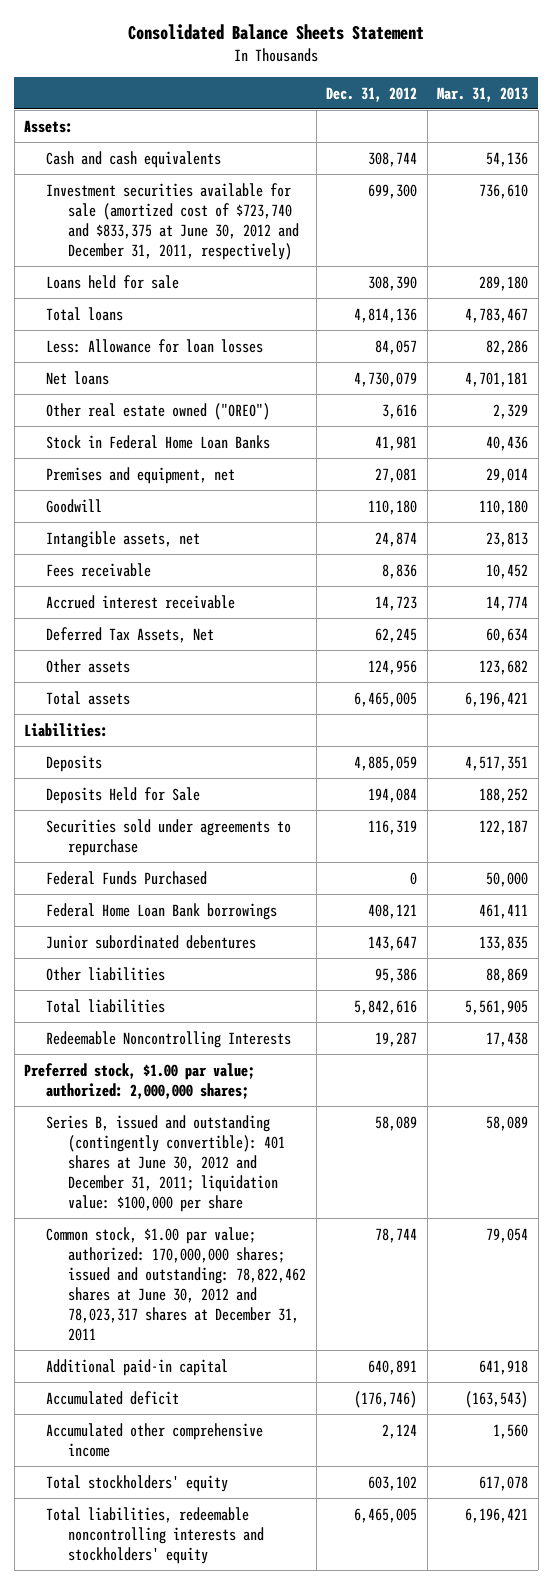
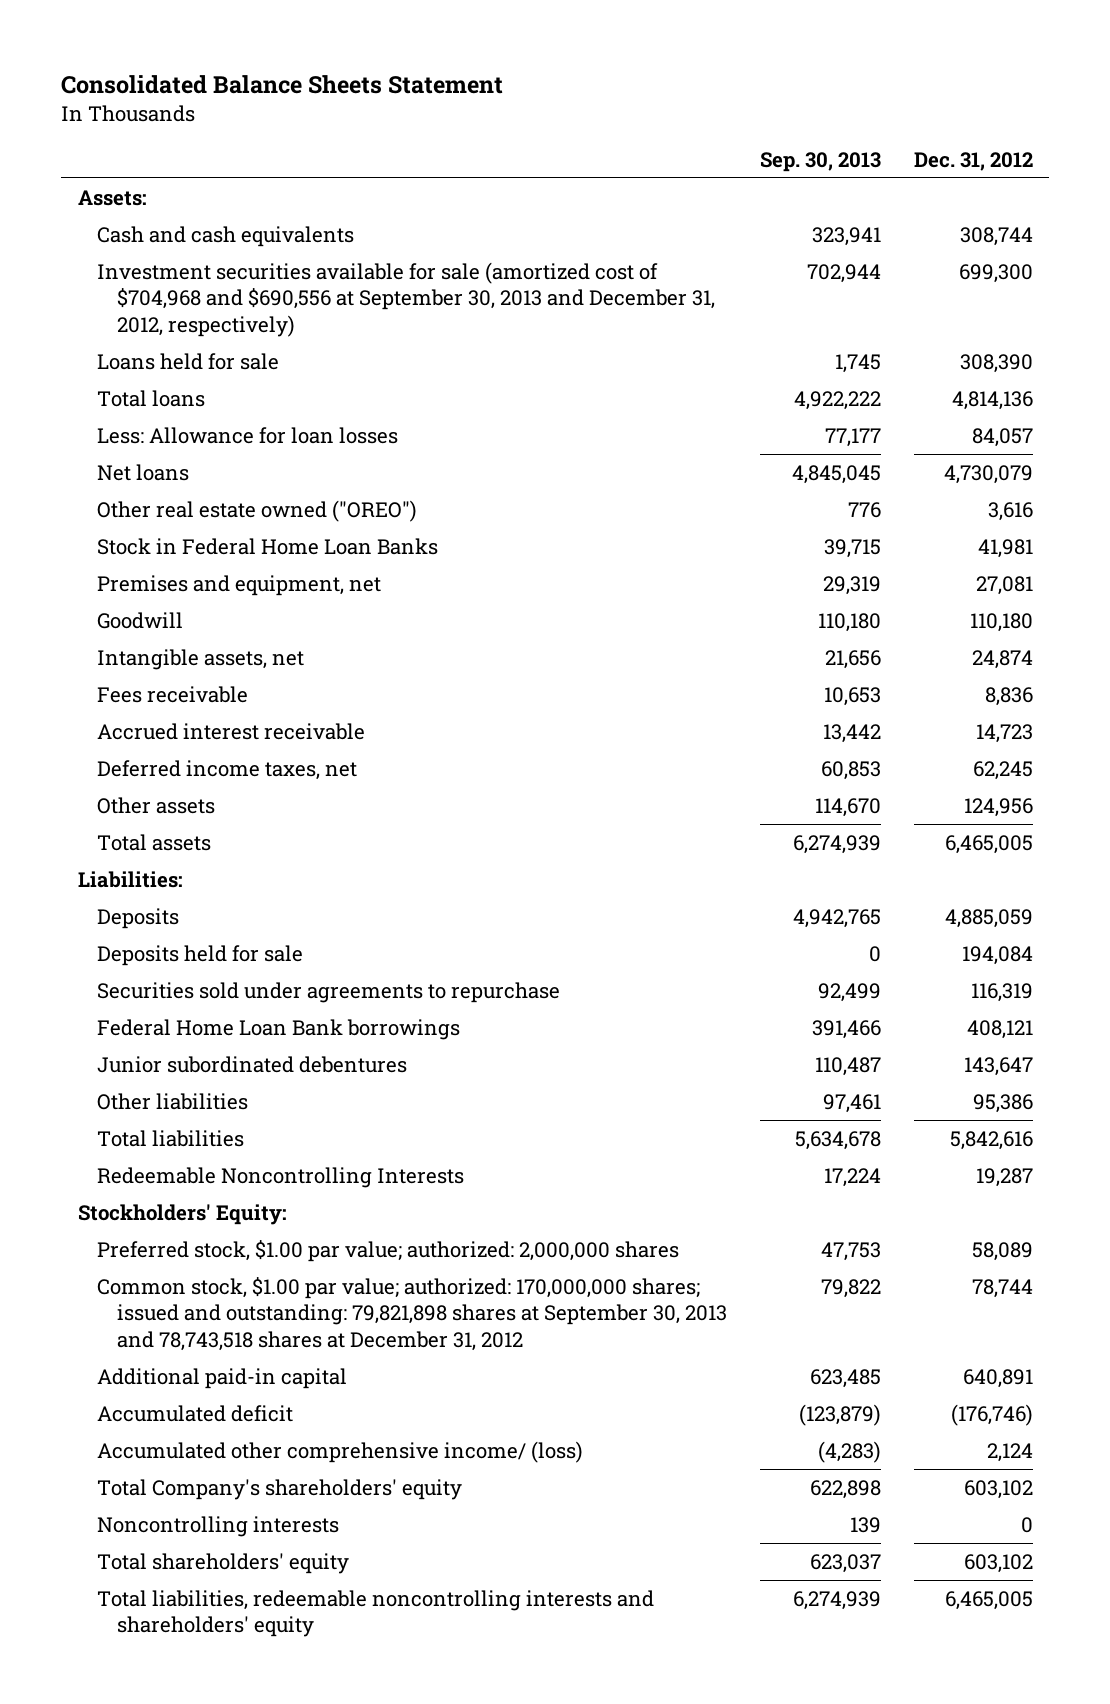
- | Dec. 31, 2012 | Mar. 31, 2013
+ | Sep. 30, 2013 | Dec. 31, 2012
- Investment securities available for sale (amortized cost of $723,740 and $833,375 at June 30, 2012 and December 31, 2011, respectively) | 699,300 | 736,610
+ Investment securities available for sale (amortized cost of $704,968 and $690,556 at September 30, 2013 and December 31, 2012, respectively) | 702,944 | 699,300
- Deferred Tax Assets, Net | 62,245 | 60,634
+ Deferred income taxes, net | 60,853 | 62,245
- Deposits Held for Sale | 194,084 | 188,252
+ Deposits held for sale | 0 | 194,084
- Federal Funds Purchased | 0 | 50,000
- Preferred stock, $1.00 par value; authorized: 2,000,000 shares;
- Series B, issued and outstanding (contingently convertible): 401 shares at June 30, 2012 and December 31, 2011; liquidation value: $100,000 per share | 58,089 | 58,089
- Common stock, $1.00 par value; authorized: 170,000,000 shares; issued and outstanding: 78,822,462 shares at June 30, 2012 and 78,023,317 shares at December 31, 2011 | 78,744 | 79,054
+ Stockholders' Equity:
+ Preferred stock, $1.00 par value; authorized: 2,000,000 shares | 47,753 | 58,089
+ Common stock, $1.00 par value; authorized: 170,000,000 shares; issued and outstanding: 79,821,898 shares at September 30, 2013 and 78,743,518 shares at December 31, 2012 | 79,822 | 78,744
- Accumulated other comprehensive income | 2,124 | 1,560
- Total stockholders' equity | 603,102 | 617,078
- Total liabilities, redeemable noncontrolling interests and stockholders' equity | 6,465,005 | 6,196,421
+ Accumulated other comprehensive income/ (loss) | (4,283) | 2,124
+ Total Company's shareholders' equity | 622,898 | 603,102
+ Noncontrolling interests | 139 | 0
+ Total shareholders' equity | 623,037 | 603,102
+ Total liabilities, redeemable noncontrolling interests and shareholders' equity | 6,274,939 | 6,465,005

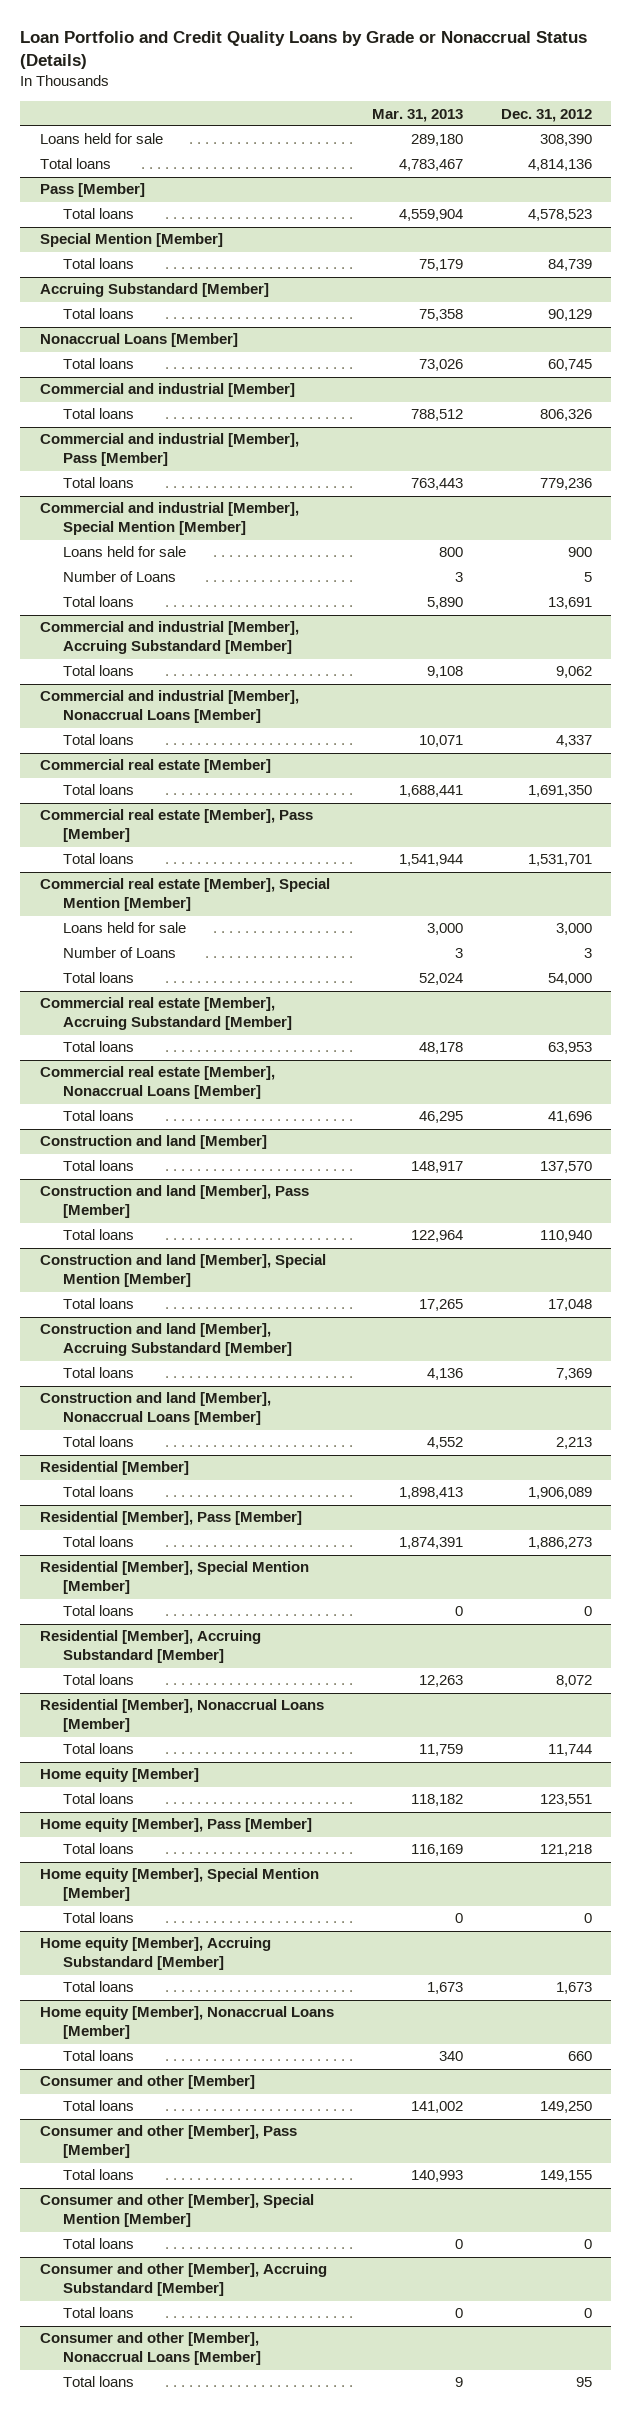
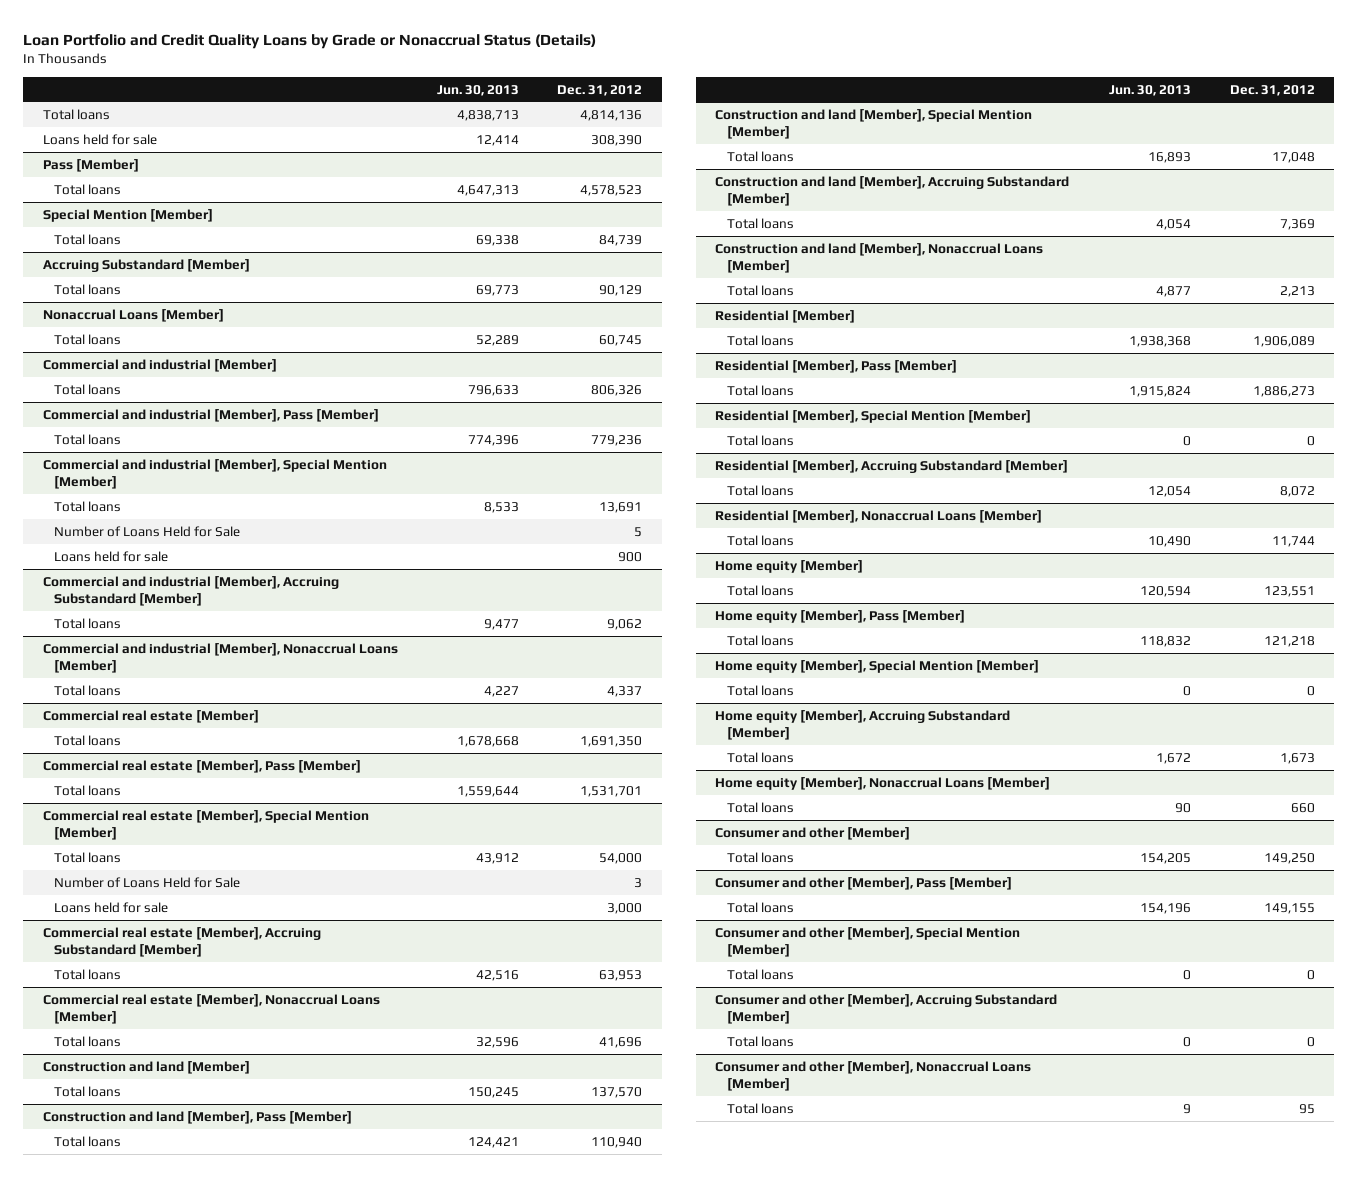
- | Mar. 31, 2013 | Dec. 31, 2012
+ | Jun. 30, 2013 | Dec. 31, 2012
moved down: Loans held for sale | 12,414 | 308,390
@ Commercial and industrial [Member], Special Mention [Member]
- Number of Loans | 3 | 5
+ Number of Loans Held for Sale | | 5
moved down: Loans held for sale | | 900
@ Commercial real estate [Member], Special Mention [Member]
- Number of Loans | 3 | 3
+ Number of Loans Held for Sale | | 3
moved down: Loans held for sale | | 3,000

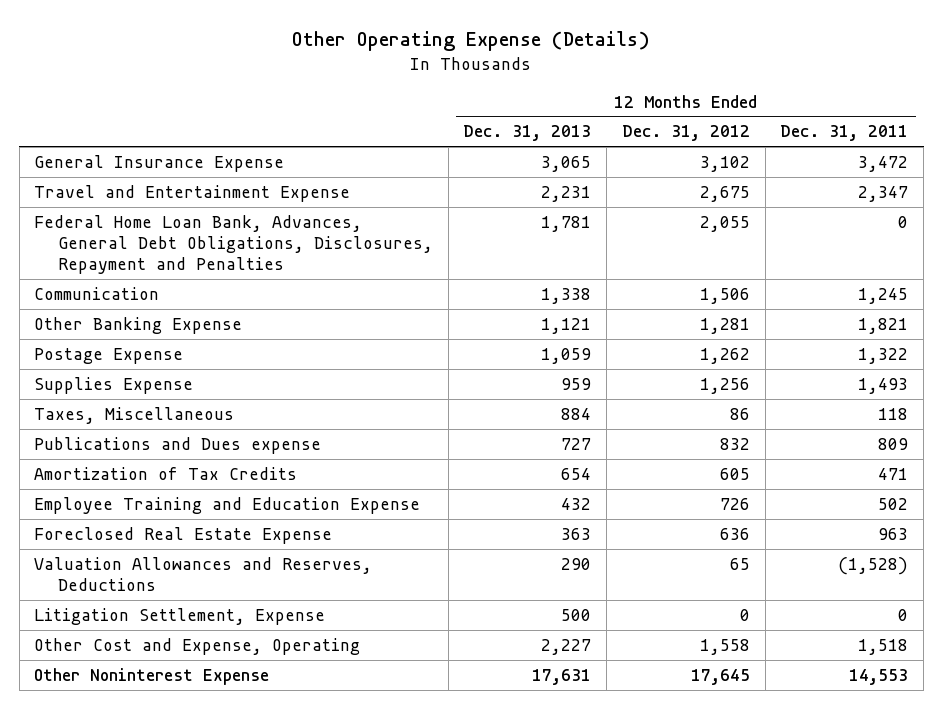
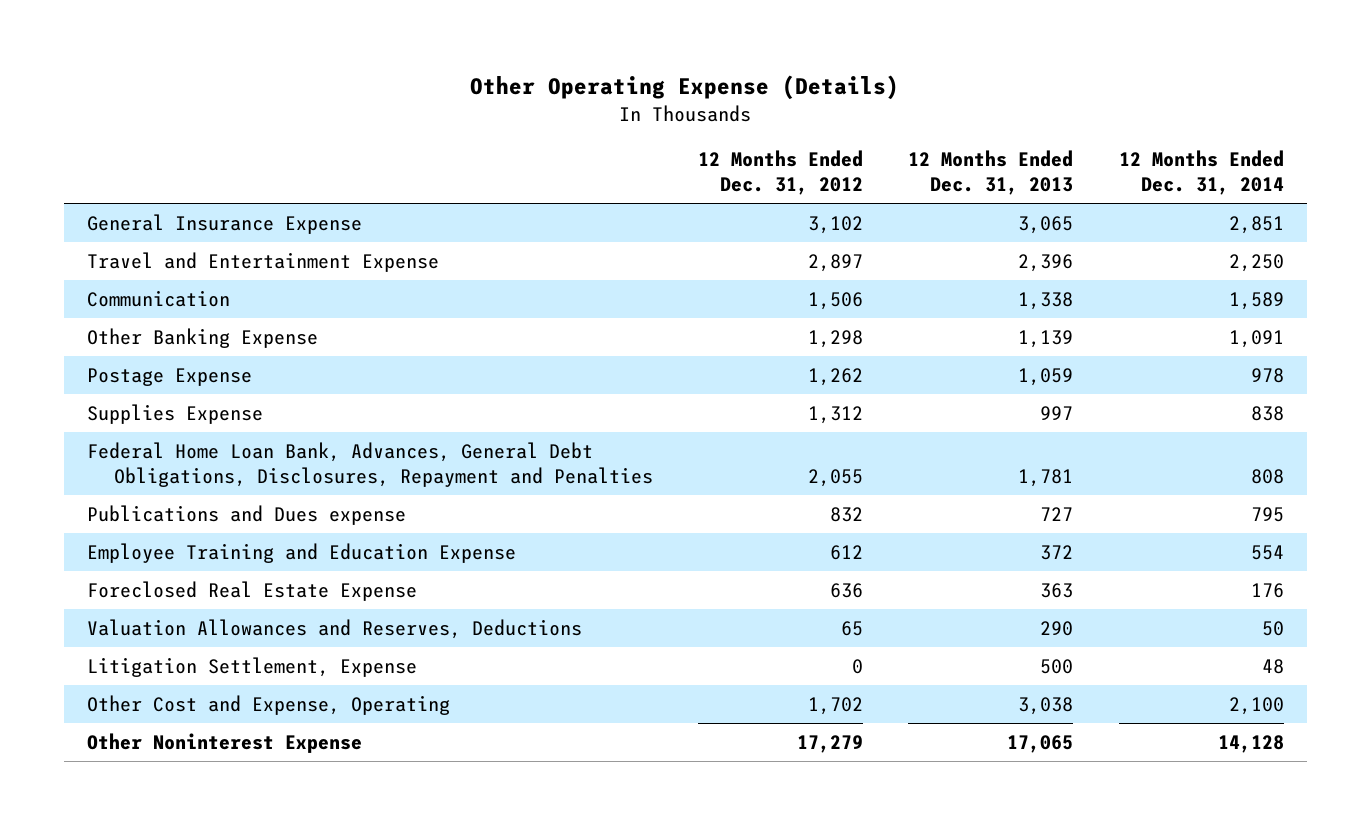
- | 12 Months Ended Dec. 31, 2013 | 12 Months Ended Dec. 31, 2012 | 12 Months Ended Dec. 31, 2011
+ | 12 Months Ended Dec. 31, 2012 | 12 Months Ended Dec. 31, 2013 | 12 Months Ended Dec. 31, 2014
- Travel and Entertainment Expense | 2,231 | 2,675 | 2,347
+ Travel and Entertainment Expense | 2,897 | 2,396 | 2,250
- Other Banking Expense | 1,121 | 1,281 | 1,821
+ Other Banking Expense | 1,298 | 1,139 | 1,091
- Supplies Expense | 959 | 1,256 | 1,493
- Taxes, Miscellaneous | 884 | 86 | 118
+ Supplies Expense | 1,312 | 997 | 838
moved down: Federal Home Loan Bank, Advances, General Debt Obligations, Disclosures, Repayment and Penalties | 2,055 | 1,781 | 808
- Amortization of Tax Credits | 654 | 605 | 471
- Employee Training and Education Expense | 432 | 726 | 502
+ Employee Training and Education Expense | 612 | 372 | 554
- Other Cost and Expense, Operating | 2,227 | 1,558 | 1,518
- Other Noninterest Expense | 17,631 | 17,645 | 14,553
+ Other Cost and Expense, Operating | 1,702 | 3,038 | 2,100
+ Other Noninterest Expense | 17,279 | 17,065 | 14,128

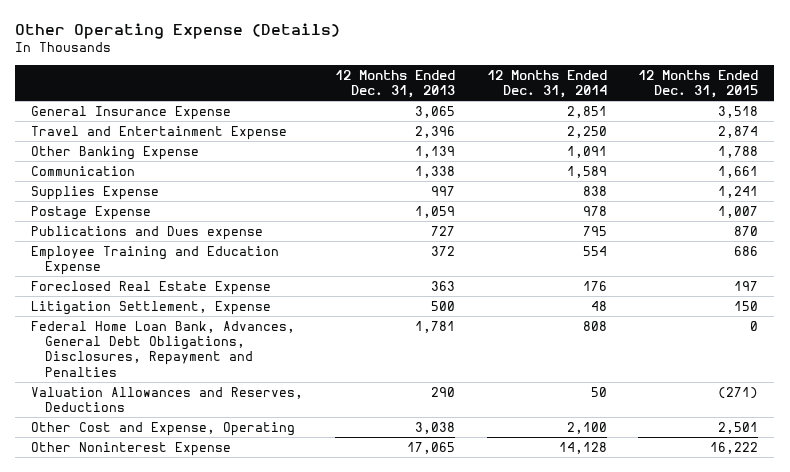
- | 12 Months Ended Dec. 31, 2012 | 12 Months Ended Dec. 31, 2013 | 12 Months Ended Dec. 31, 2014
+ | 12 Months Ended Dec. 31, 2013 | 12 Months Ended Dec. 31, 2014 | 12 Months Ended Dec. 31, 2015
moved down: Communication | 1,338 | 1,589 | 1,661
moved down: Postage Expense | 1,059 | 978 | 1,007
moved down: Federal Home Loan Bank, Advances, General Debt Obligations, Disclosures, Repayment and Penalties | 1,781 | 808 | 0
moved down: Valuation Allowances and Reserves, Deductions | 290 | 50 | (271)

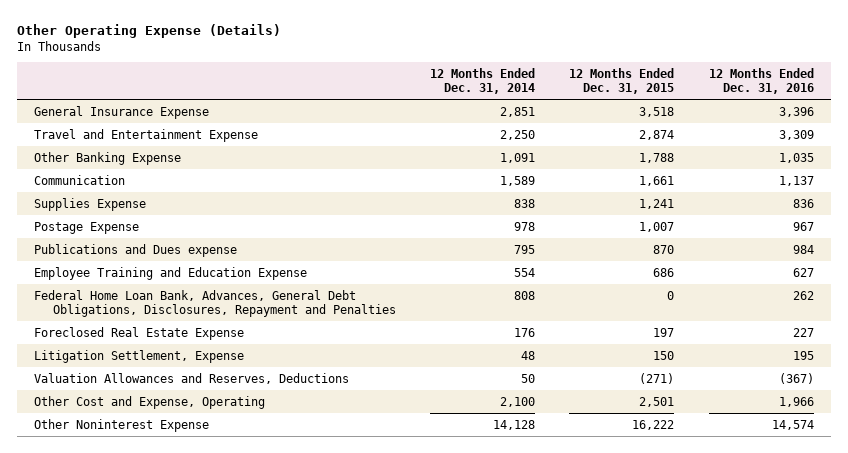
- | 12 Months Ended Dec. 31, 2013 | 12 Months Ended Dec. 31, 2014 | 12 Months Ended Dec. 31, 2015
+ | 12 Months Ended Dec. 31, 2014 | 12 Months Ended Dec. 31, 2015 | 12 Months Ended Dec. 31, 2016
moved up: Federal Home Loan Bank, Advances, General Debt Obligations, Disclosures, Repayment and Penalties | 808 | 0 | 262

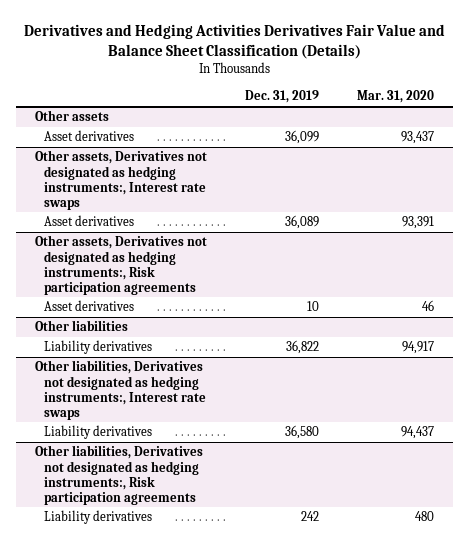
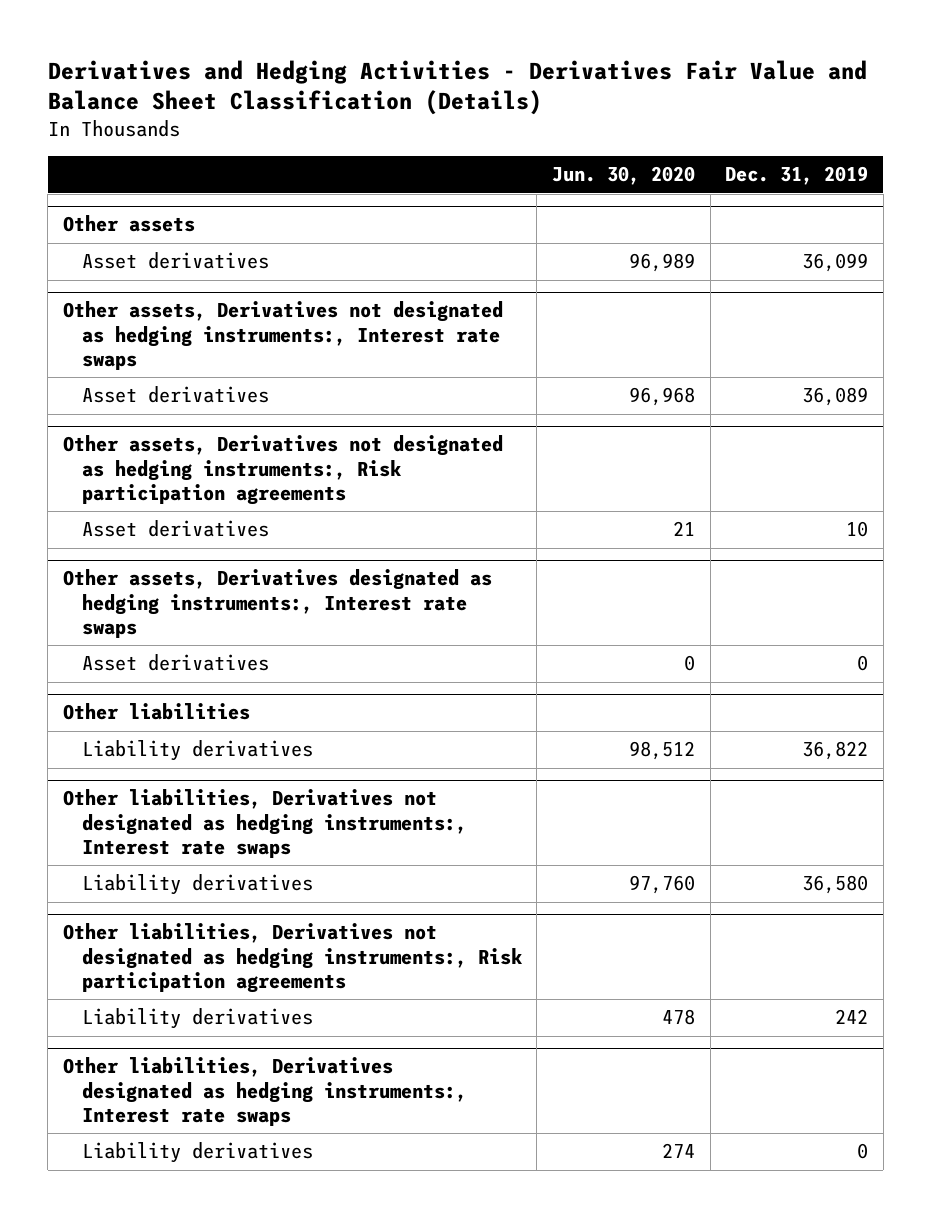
- Derivatives and Hedging Activities Derivatives Fair Value and Balance Sheet Classification (Details)
+ Derivatives and Hedging Activities - Derivatives Fair Value and Balance Sheet Classification (Details)
- | Dec. 31, 2019 | Mar. 31, 2020
+ | Jun. 30, 2020 | Dec. 31, 2019
+ Other assets, Derivatives designated as hedging instruments:, Interest rate swaps
+ Asset derivatives | 0 | 0
+ Other liabilities, Derivatives designated as hedging instruments:, Interest rate swaps
+ Liability derivatives | 274 | 0

